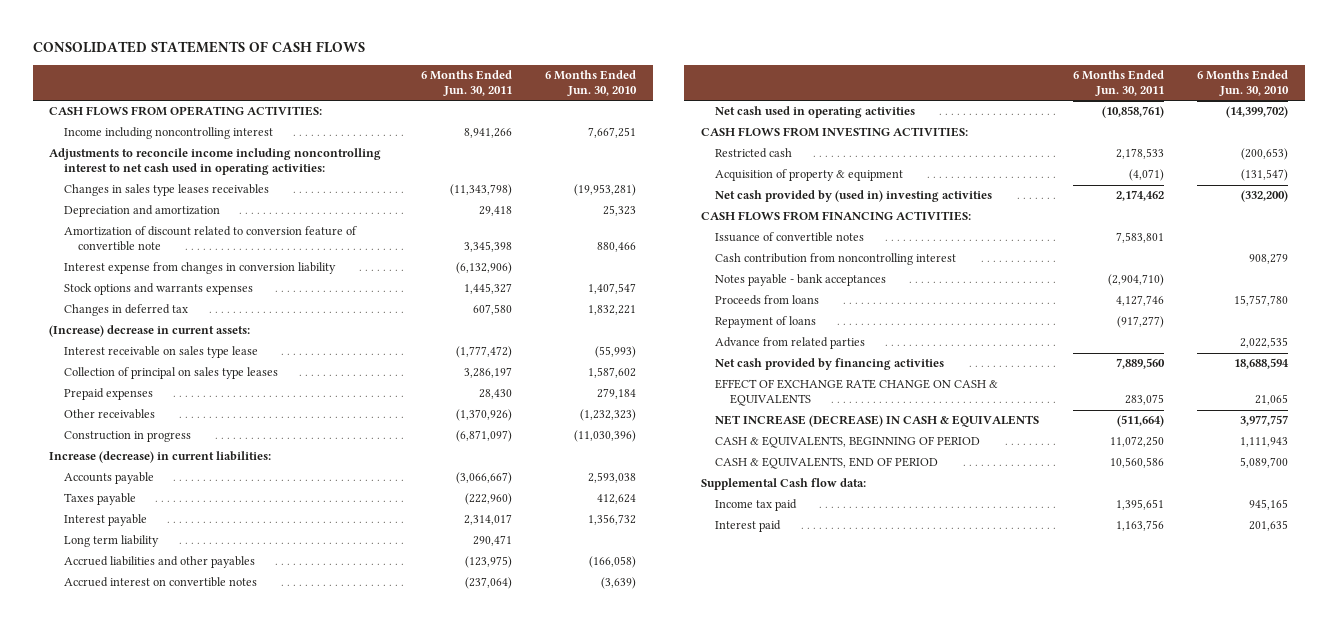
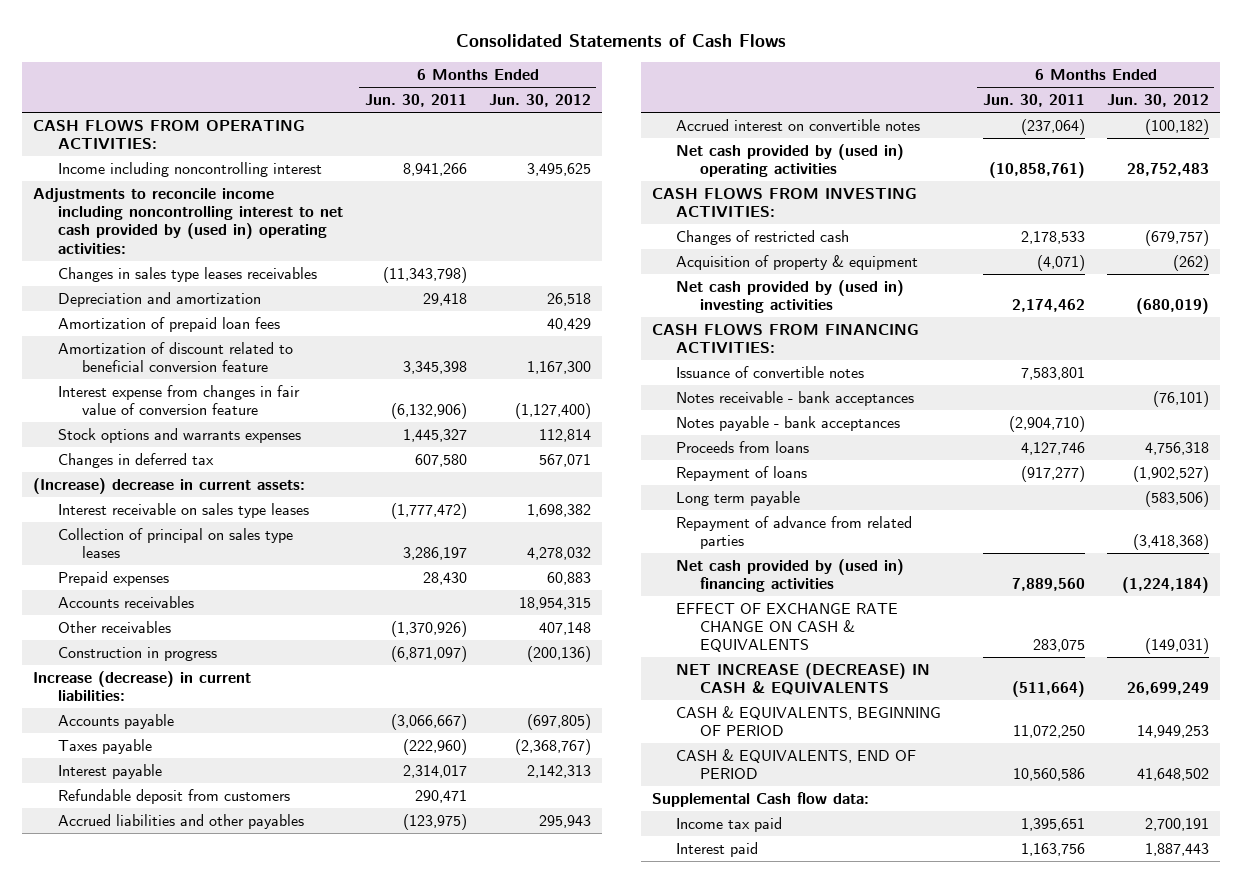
- CONSOLIDATED STATEMENTS OF CASH FLOWS
+ Consolidated Statements of Cash Flows
- | 6 Months Ended Jun. 30, 2011 | 6 Months Ended Jun. 30, 2010
+ | 6 Months Ended Jun. 30, 2011 | 6 Months Ended Jun. 30, 2012
- Adjustments to reconcile income including noncontrolling interest to net cash used in operating activities:
+ Adjustments to reconcile income including noncontrolling interest to net cash provided by (used in) operating activities:
- Amortization of discount related to conversion feature of convertible note | 3,345,398 | 880,466
- Interest expense from changes in conversion liability | (6,132,906) |
+ Amortization of prepaid loan fees | | 40,429
+ Amortization of discount related to beneficial conversion feature | 3,345,398 | 1,167,300
+ Interest expense from changes in fair value of conversion feature | (6,132,906) | (1,127,400)
- Interest receivable on sales type lease | (1,777,472) | (55,993)
+ Interest receivable on sales type leases | (1,777,472) | 1,698,382
+ Accounts receivables | | 18,954,315
- Long term liability | 290,471 |
+ Refundable deposit from customers | 290,471 |
- Net cash used in operating activities | (10,858,761) | (14,399,702)
+ Net cash provided by (used in) operating activities | (10,858,761) | 28,752,483
- Restricted cash | 2,178,533 | (200,653)
+ Changes of restricted cash | 2,178,533 | (679,757)
- Cash contribution from noncontrolling interest | | 908,279
+ Notes receivable - bank acceptances | | (76,101)
- Advance from related parties | | 2,022,535
- Net cash provided by financing activities | 7,889,560 | 18,688,594
+ Long term payable | | (583,506)
+ Repayment of advance from related parties | | (3,418,368)
+ Net cash provided by (used in) financing activities | 7,889,560 | (1,224,184)

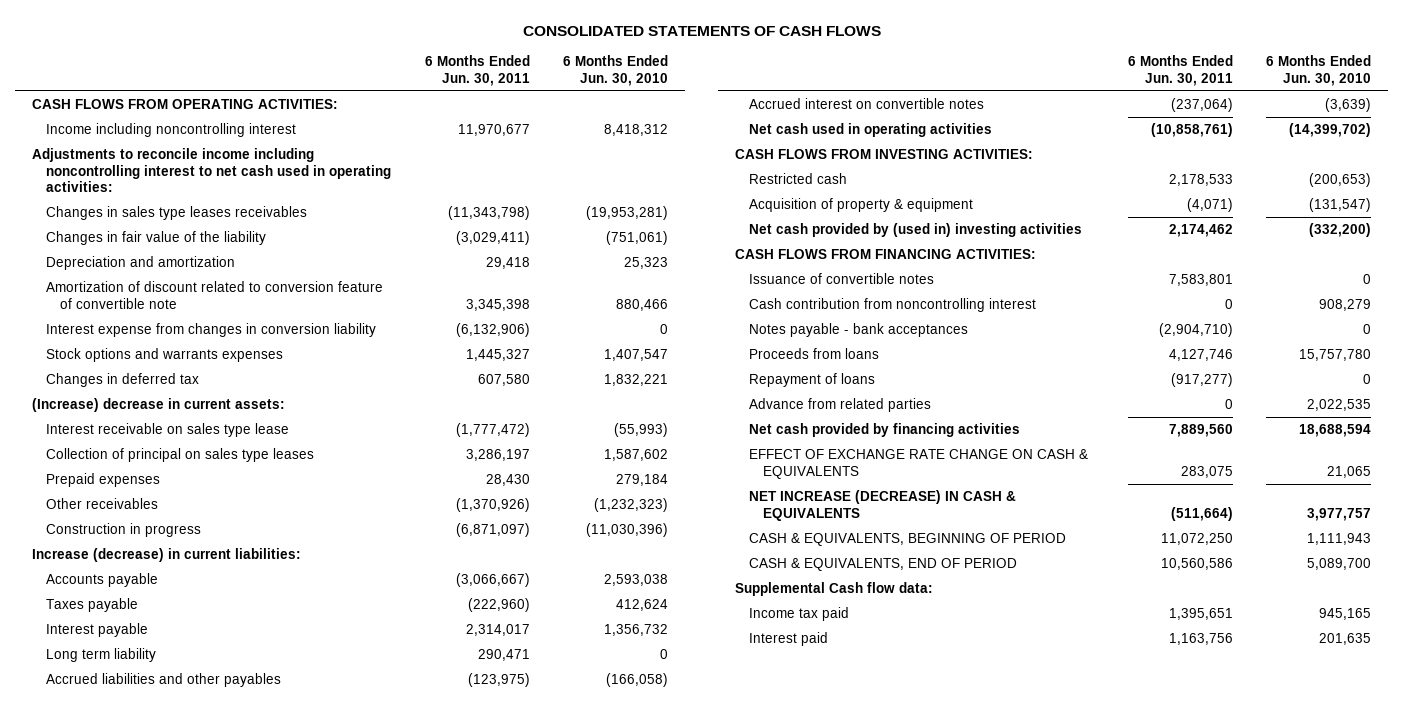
- Consolidated Statements of Cash Flows
+ CONSOLIDATED STATEMENTS OF CASH FLOWS
- | 6 Months Ended Jun. 30, 2011 | 6 Months Ended Jun. 30, 2012
+ | 6 Months Ended Jun. 30, 2011 | 6 Months Ended Jun. 30, 2010
- Income including noncontrolling interest | 8,941,266 | 3,495,625
- Adjustments to reconcile income including noncontrolling interest to net cash provided by (used in) operating activities:
+ Income including noncontrolling interest | 11,970,677 | 8,418,312
+ Adjustments to reconcile income including noncontrolling interest to net cash used in operating activities:
+ Changes in fair value of the liability | (3,029,411) | (751,061)
- Amortization of prepaid loan fees | | 40,429
- Amortization of discount related to beneficial conversion feature | 3,345,398 | 1,167,300
- Interest expense from changes in fair value of conversion feature | (6,132,906) | (1,127,400)
+ Amortization of discount related to conversion feature of convertible note | 3,345,398 | 880,466
+ Interest expense from changes in conversion liability | (6,132,906) | 0
- Interest receivable on sales type leases | (1,777,472) | 1,698,382
+ Interest receivable on sales type lease | (1,777,472) | (55,993)
- Accounts receivables | | 18,954,315
- Refundable deposit from customers | 290,471 |
+ Long term liability | 290,471 | 0
- Net cash provided by (used in) operating activities | (10,858,761) | 28,752,483
+ Net cash used in operating activities | (10,858,761) | (14,399,702)
- Changes of restricted cash | 2,178,533 | (679,757)
+ Restricted cash | 2,178,533 | (200,653)
- Notes receivable - bank acceptances | | (76,101)
+ Cash contribution from noncontrolling interest | 0 | 908,279
- Long term payable | | (583,506)
- Repayment of advance from related parties | | (3,418,368)
- Net cash provided by (used in) financing activities | 7,889,560 | (1,224,184)
+ Advance from related parties | 0 | 2,022,535
+ Net cash provided by financing activities | 7,889,560 | 18,688,594

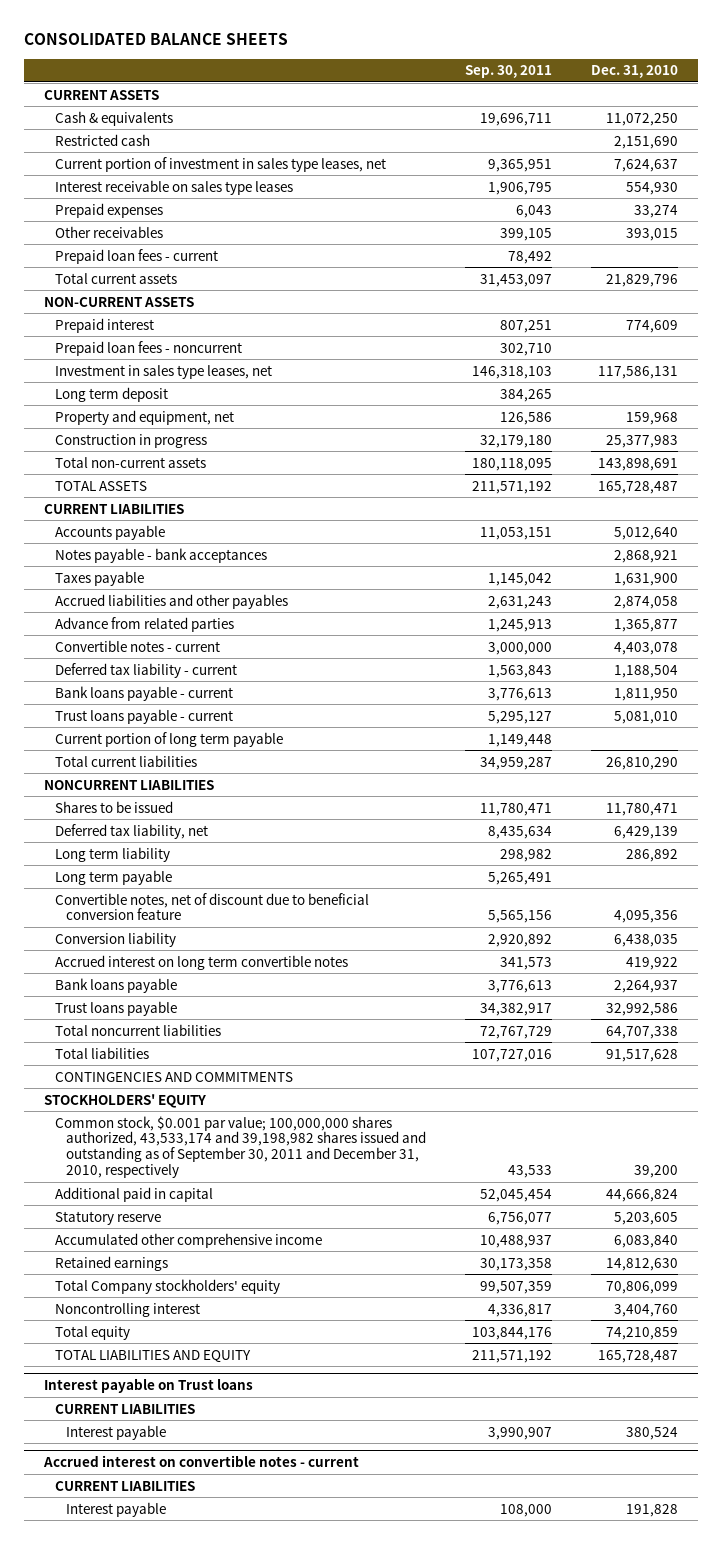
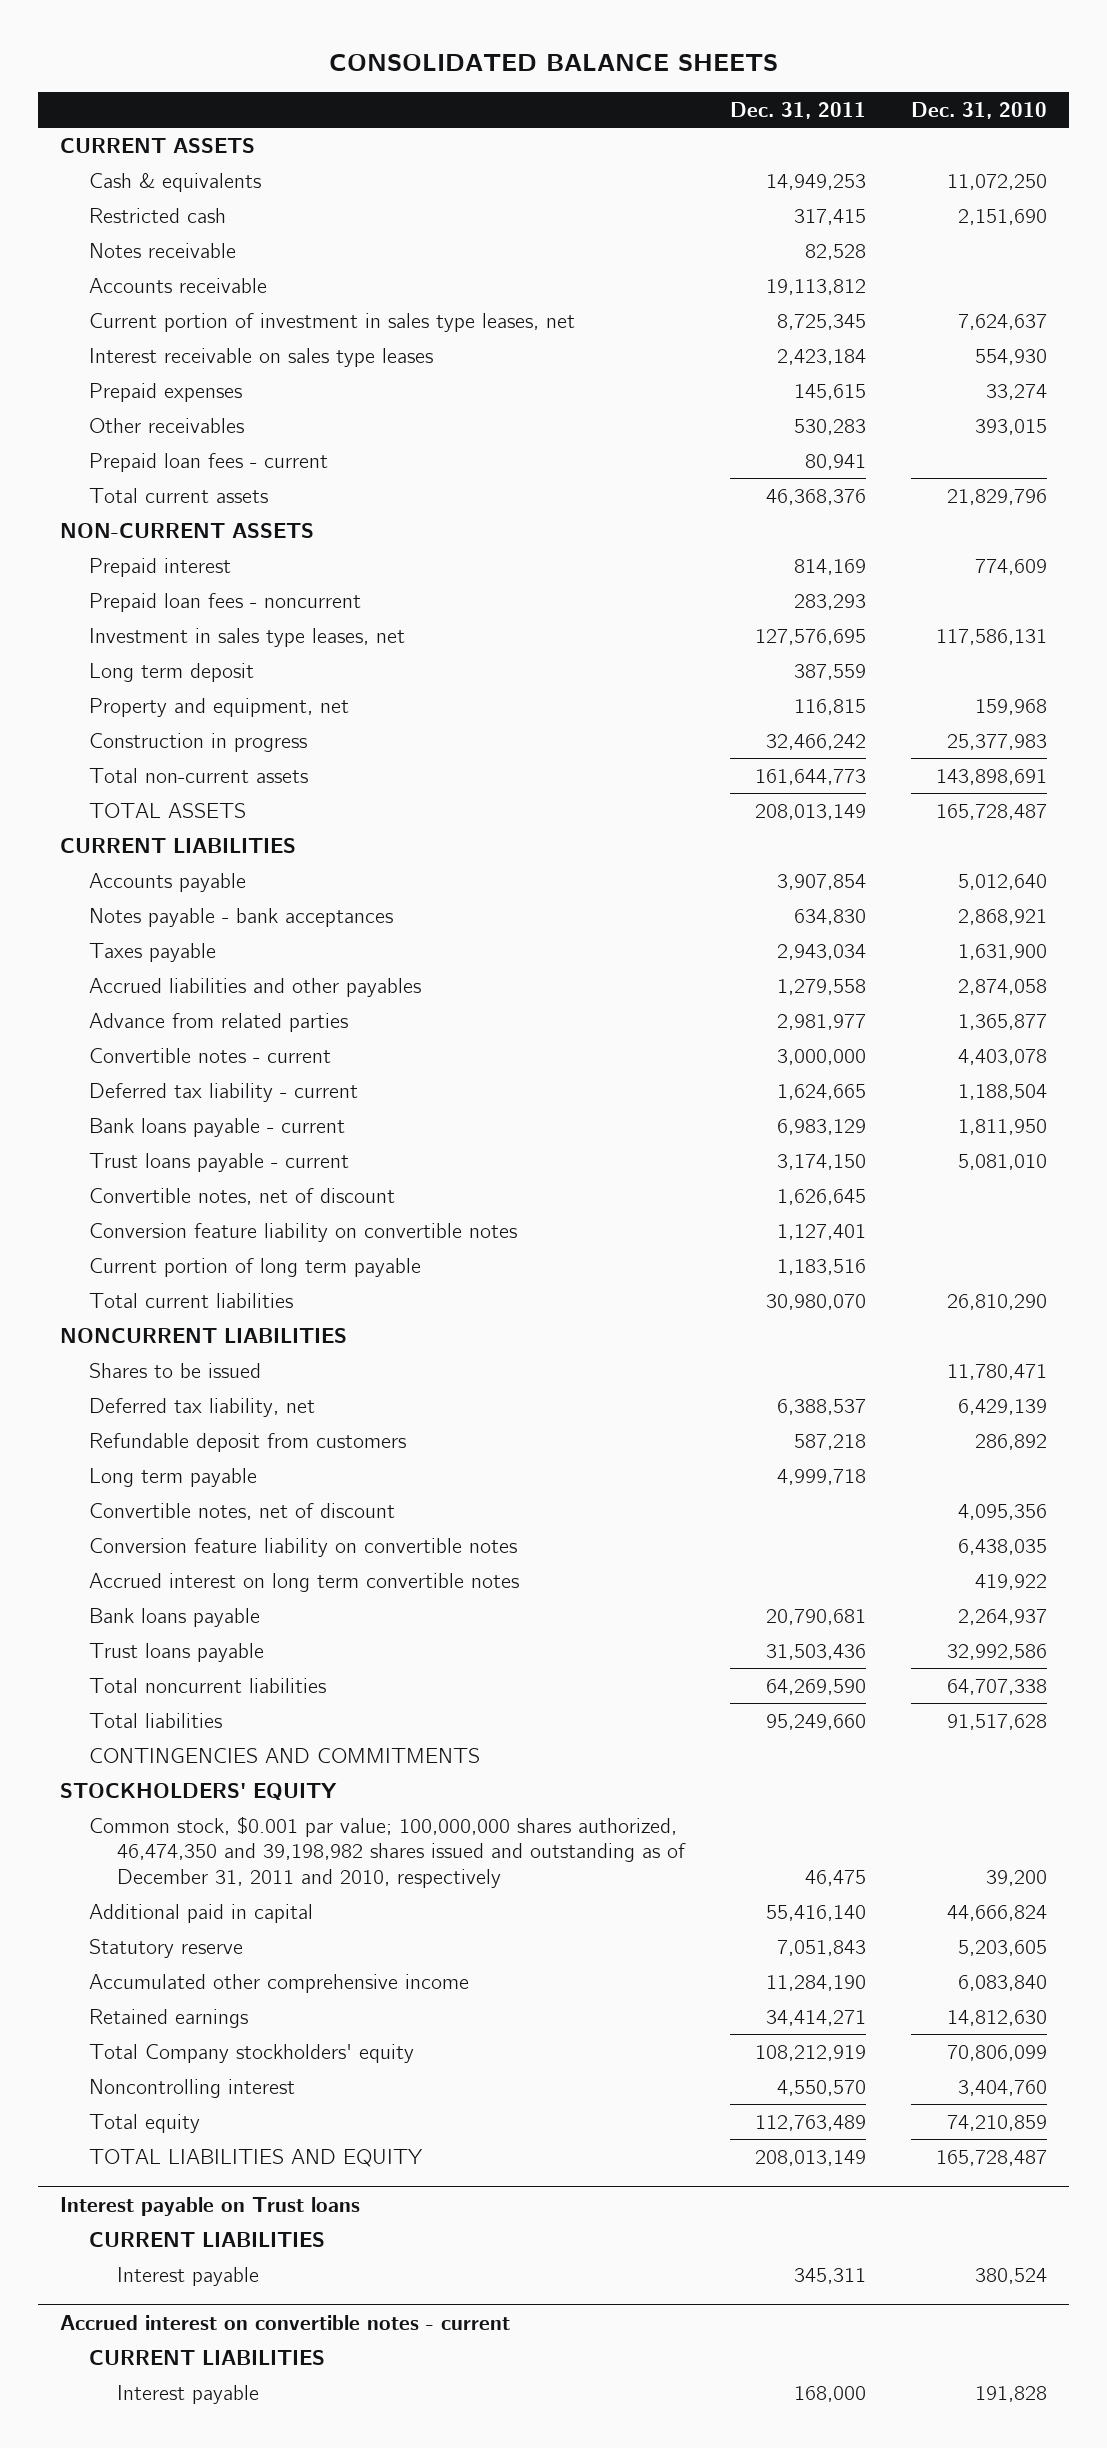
- | Sep. 30, 2011 | Dec. 31, 2010
+ | Dec. 31, 2011 | Dec. 31, 2010
+ Notes receivable | 82,528 |
+ Accounts receivable | 19,113,812 |
+ Convertible notes, net of discount | 1,626,645 |
+ Conversion feature liability on convertible notes | 1,127,401 |
- Long term liability | 298,982 | 286,892
+ Refundable deposit from customers | 587,218 | 286,892
- Convertible notes, net of discount due to beneficial conversion feature | 5,565,156 | 4,095,356
- Conversion liability | 2,920,892 | 6,438,035
+ Convertible notes, net of discount | | 4,095,356
+ Conversion feature liability on convertible notes | | 6,438,035
- Common stock, $0.001 par value; 100,000,000 shares authorized, 43,533,174 and 39,198,982 shares issued and outstanding as of September 30, 2011 and December 31, 2010, respectively | 43,533 | 39,200
+ Common stock, $0.001 par value; 100,000,000 shares authorized, 46,474,350 and 39,198,982 shares issued and outstanding as of December 31, 2011 and 2010, respectively | 46,475 | 39,200

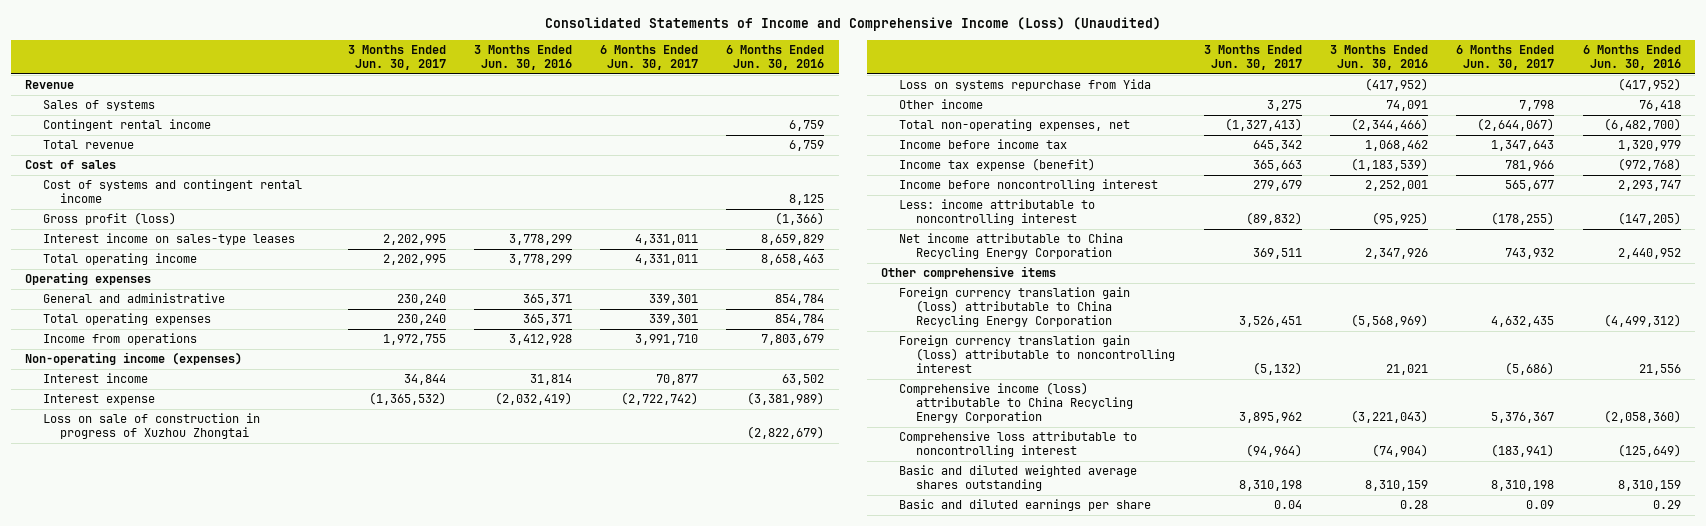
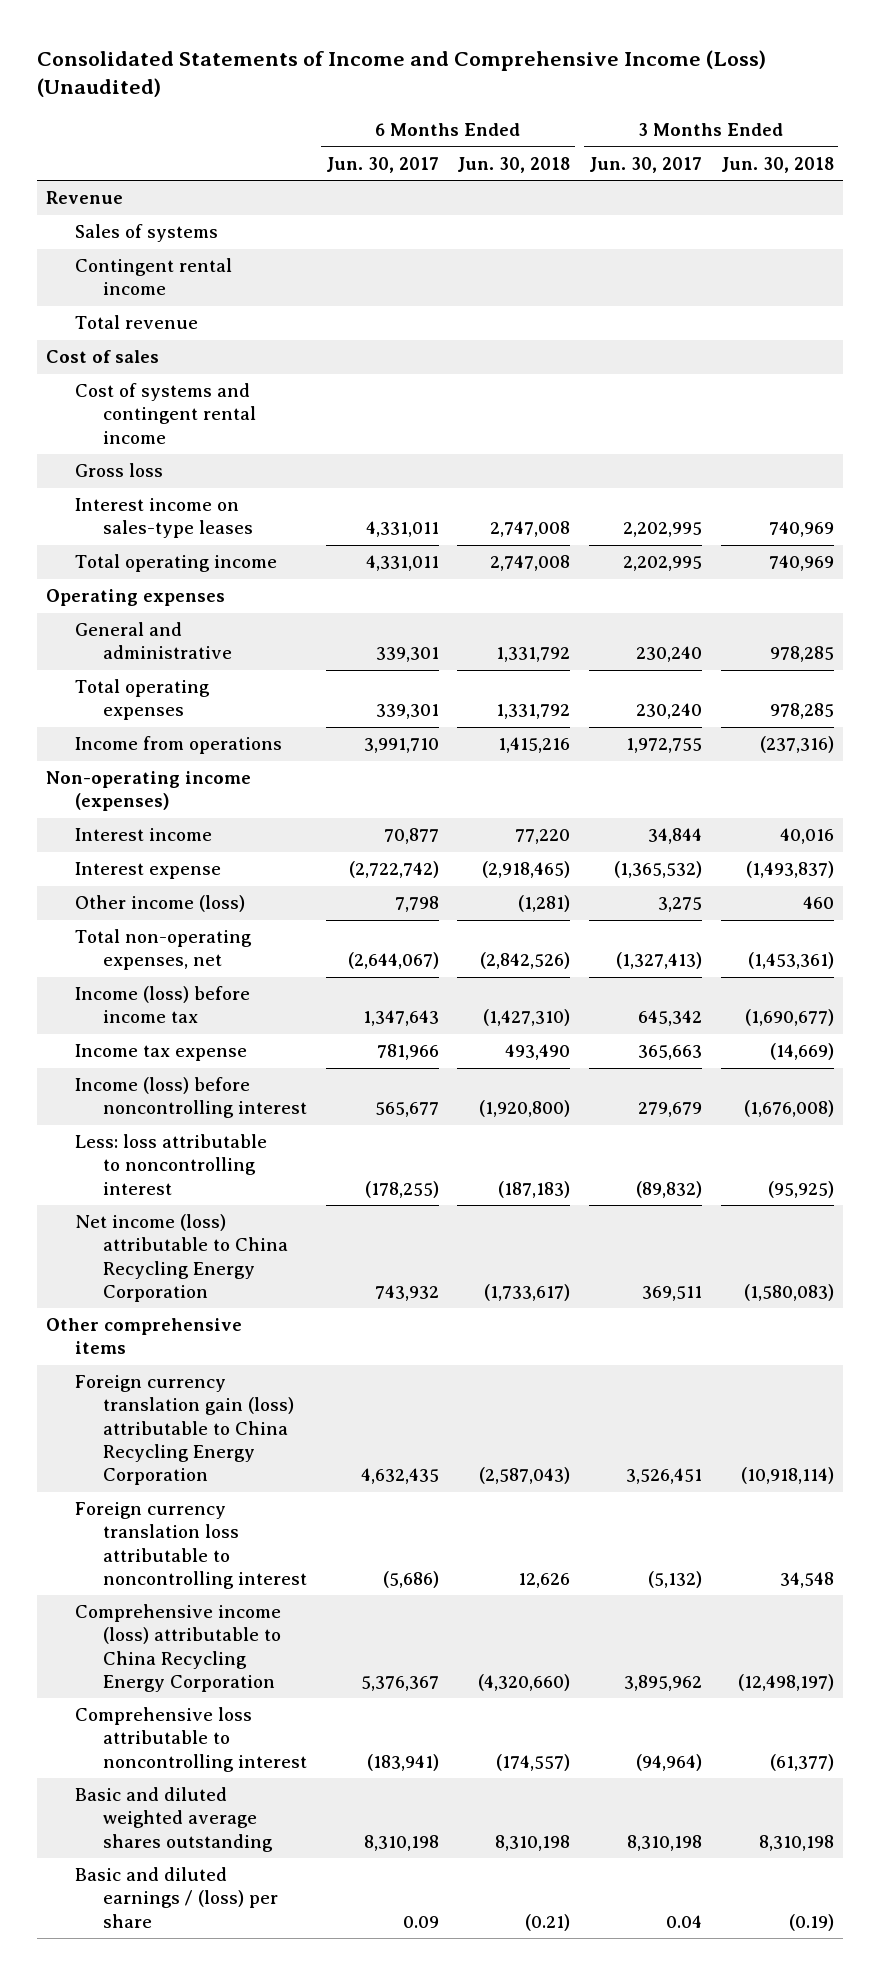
- | 3 Months Ended Jun. 30, 2017 | 3 Months Ended Jun. 30, 2016 | 6 Months Ended Jun. 30, 2017 | 6 Months Ended Jun. 30, 2016
+ | 6 Months Ended Jun. 30, 2017 | 6 Months Ended Jun. 30, 2018 | 3 Months Ended Jun. 30, 2017 | 3 Months Ended Jun. 30, 2018
- Gross profit (loss) | | | | (1,366)
+ Gross loss
- Loss on sale of construction in progress of Xuzhou Zhongtai | | | | (2,822,679)
- Loss on systems repurchase from Yida | | (417,952) | | (417,952)
- Other income | 3,275 | 74,091 | 7,798 | 76,418
+ Other income (loss) | 7,798 | (1,281) | 3,275 | 460
- Income before income tax | 645,342 | 1,068,462 | 1,347,643 | 1,320,979
- Income tax expense (benefit) | 365,663 | (1,183,539) | 781,966 | (972,768)
- Income before noncontrolling interest | 279,679 | 2,252,001 | 565,677 | 2,293,747
- Less: income attributable to noncontrolling interest | (89,832) | (95,925) | (178,255) | (147,205)
- Net income attributable to China Recycling Energy Corporation | 369,511 | 2,347,926 | 743,932 | 2,440,952
+ Income (loss) before income tax | 1,347,643 | (1,427,310) | 645,342 | (1,690,677)
+ Income tax expense | 781,966 | 493,490 | 365,663 | (14,669)
+ Income (loss) before noncontrolling interest | 565,677 | (1,920,800) | 279,679 | (1,676,008)
+ Less: loss attributable to noncontrolling interest | (178,255) | (187,183) | (89,832) | (95,925)
+ Net income (loss) attributable to China Recycling Energy Corporation | 743,932 | (1,733,617) | 369,511 | (1,580,083)
- Foreign currency translation gain (loss) attributable to noncontrolling interest | (5,132) | 21,021 | (5,686) | 21,556
+ Foreign currency translation loss attributable to noncontrolling interest | (5,686) | 12,626 | (5,132) | 34,548
- Basic and diluted earnings per share | 0.04 | 0.28 | 0.09 | 0.29
+ Basic and diluted earnings / (loss) per share | 0.09 | (0.21) | 0.04 | (0.19)

